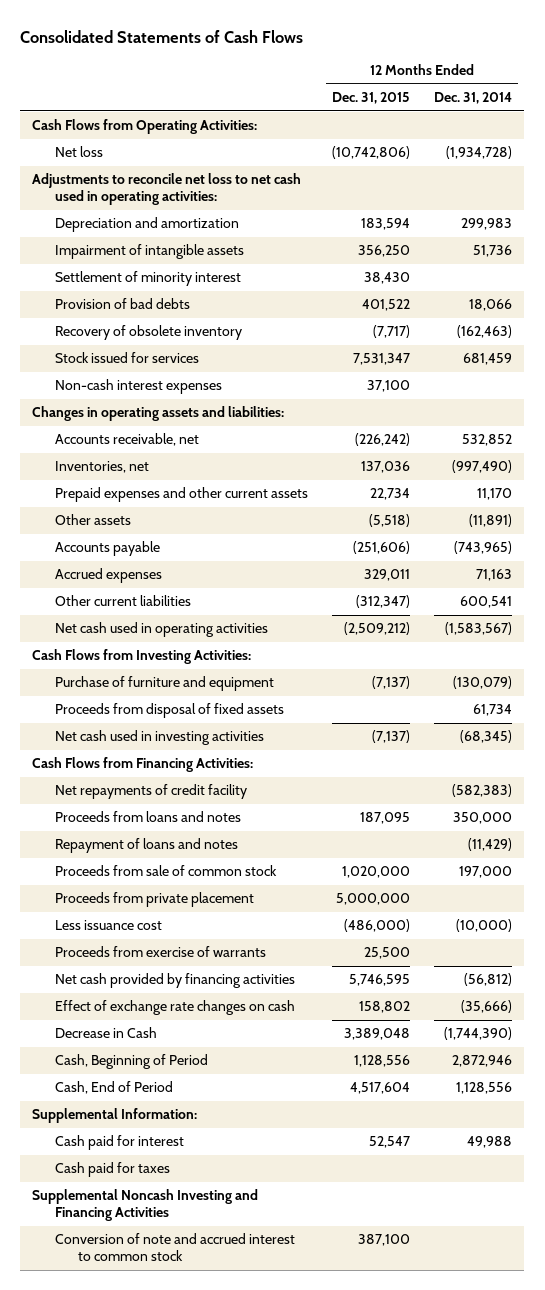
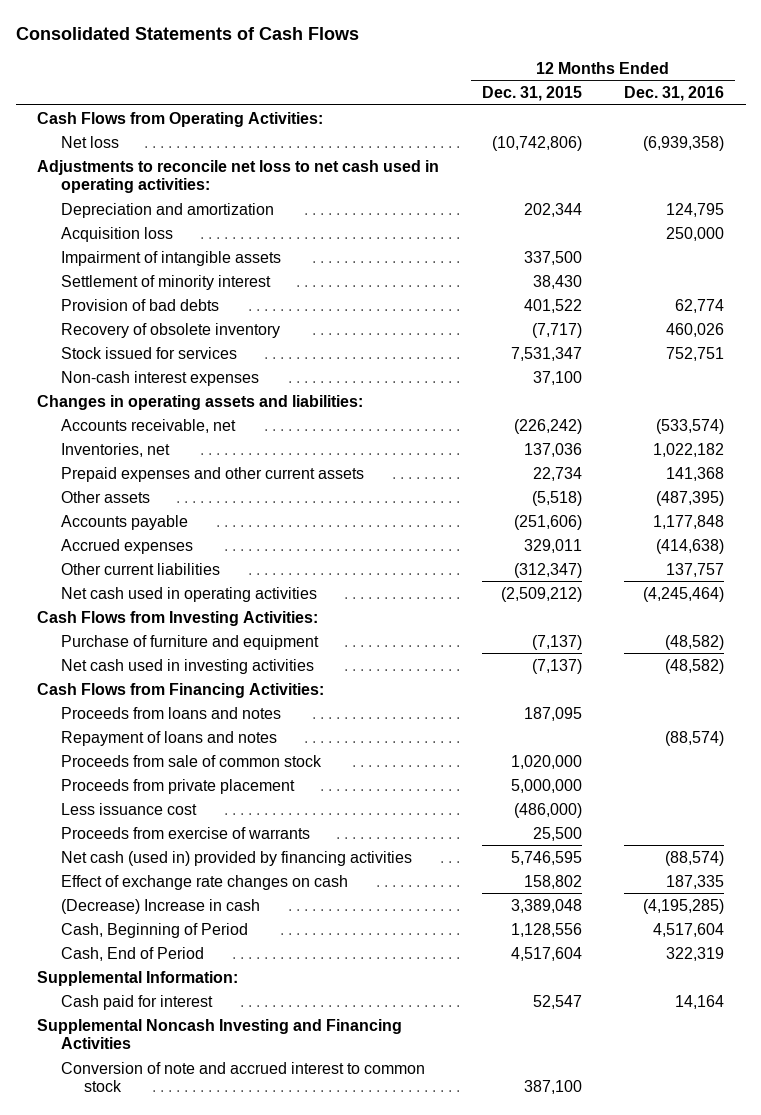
- | 12 Months Ended Dec. 31, 2015 | 12 Months Ended Dec. 31, 2014
+ | 12 Months Ended Dec. 31, 2015 | 12 Months Ended Dec. 31, 2016
- Depreciation and amortization | 183,594 | 299,983
- Impairment of intangible assets | 356,250 | 51,736
+ Depreciation and amortization | 202,344 | 124,795
+ Acquisition loss | | 250,000
+ Impairment of intangible assets | 337,500 |
- Proceeds from disposal of fixed assets | | 61,734
- Net repayments of credit facility | | (582,383)
- Net cash provided by financing activities | 5,746,595 | (56,812)
+ Net cash (used in) provided by financing activities | 5,746,595 | (88,574)
- Decrease in Cash | 3,389,048 | (1,744,390)
+ (Decrease) Increase in cash | 3,389,048 | (4,195,285)
- Cash paid for taxes

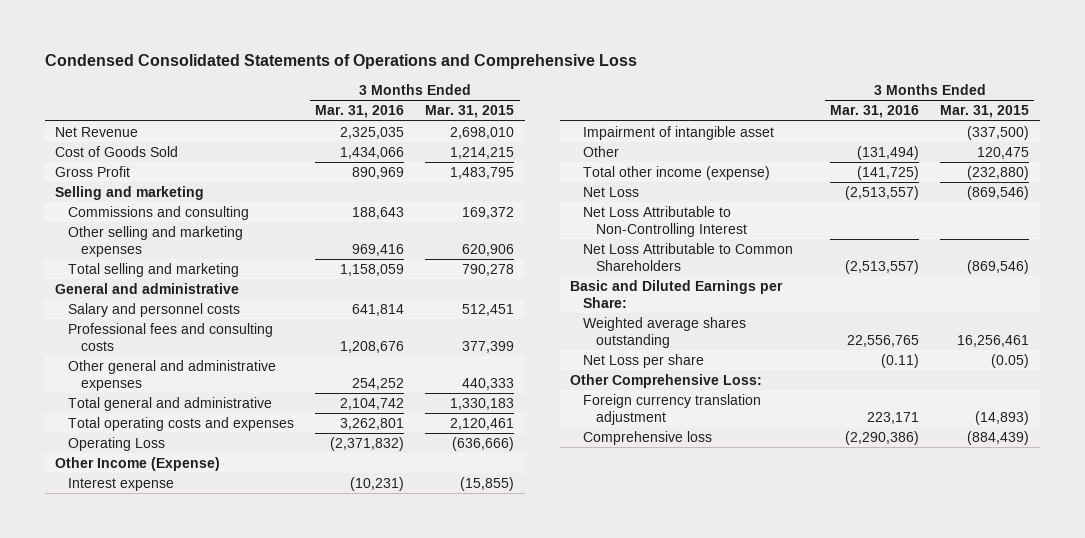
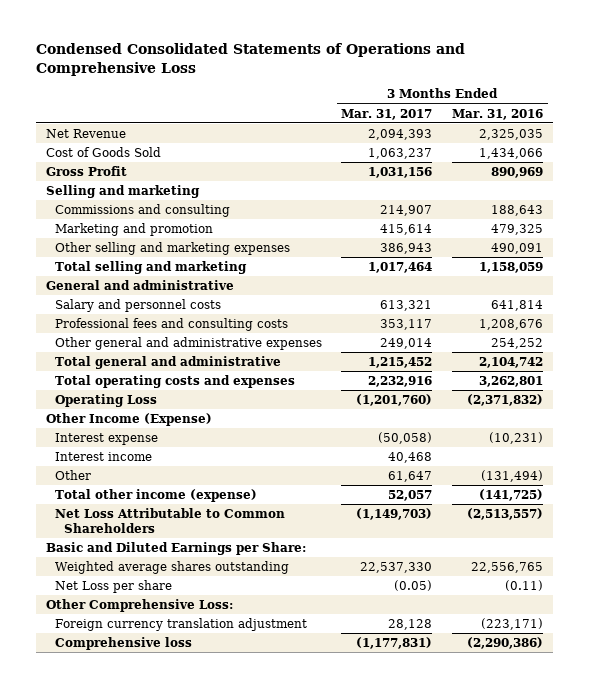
- | 3 Months Ended Mar. 31, 2016 | 3 Months Ended Mar. 31, 2015
+ | 3 Months Ended Mar. 31, 2017 | 3 Months Ended Mar. 31, 2016
- Other selling and marketing expenses | 969,416 | 620,906
+ Marketing and promotion | 415,614 | 479,325
+ Other selling and marketing expenses | 386,943 | 490,091
- Impairment of intangible asset | | (337,500)
+ Interest income | 40,468 |
- Net Loss | (2,513,557) | (869,546)
- Net Loss Attributable to Non-Controlling Interest
- Foreign currency translation adjustment | 223,171 | (14,893)
+ Foreign currency translation adjustment | 28,128 | (223,171)

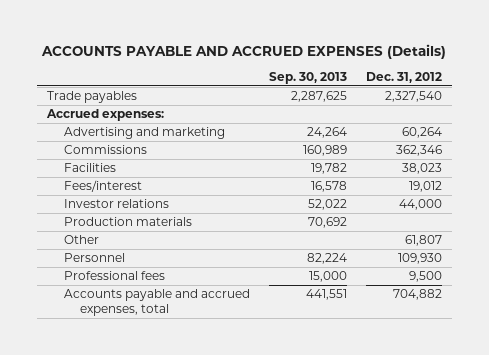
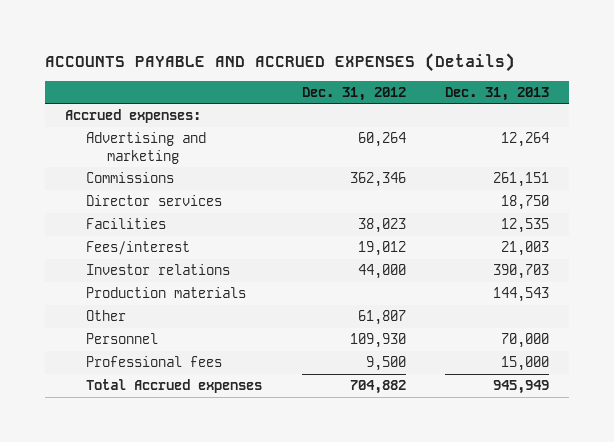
- | Sep. 30, 2013 | Dec. 31, 2012
+ | Dec. 31, 2012 | Dec. 31, 2013
- Trade payables | 2,287,625 | 2,327,540
+ Director services | | 18,750
- Accounts payable and accrued expenses, total | 441,551 | 704,882
+ Total Accrued expenses | 704,882 | 945,949

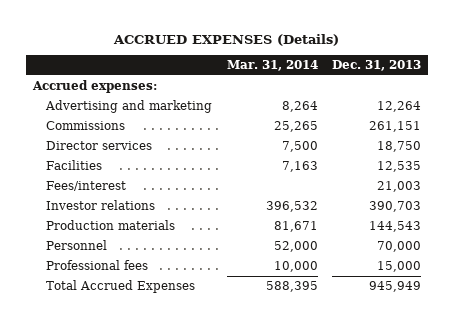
- ACCOUNTS PAYABLE AND ACCRUED EXPENSES (Details)
+ ACCRUED EXPENSES (Details)
- | Dec. 31, 2012 | Dec. 31, 2013
+ | Mar. 31, 2014 | Dec. 31, 2013
- Other | 61,807 |
- Total Accrued expenses | 704,882 | 945,949
+ Total Accrued Expenses | 588,395 | 945,949

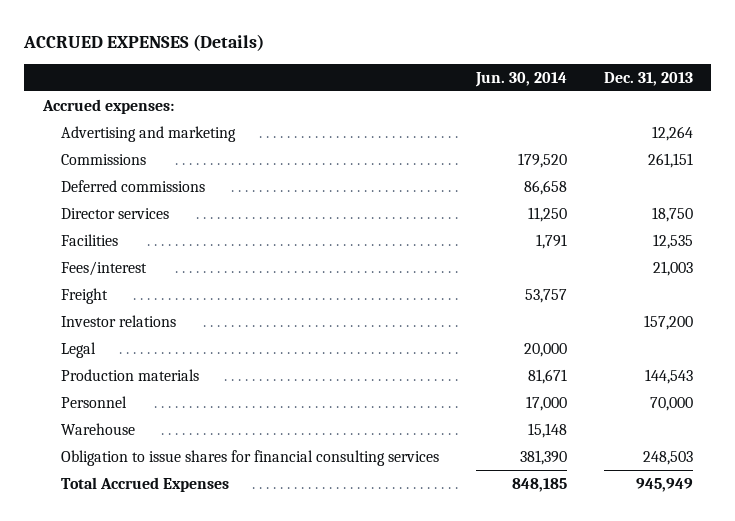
- | Mar. 31, 2014 | Dec. 31, 2013
+ | Jun. 30, 2014 | Dec. 31, 2013
+ Deferred commissions | 86,658 |
- Investor relations | 396,532 | 390,703
+ Freight | 53,757 |
+ Investor relations | | 157,200
+ Legal | 20,000 |
- Professional fees | 10,000 | 15,000
+ Warehouse | 15,148 |
+ Obligation to issue shares for financial consulting services | 381,390 | 248,503

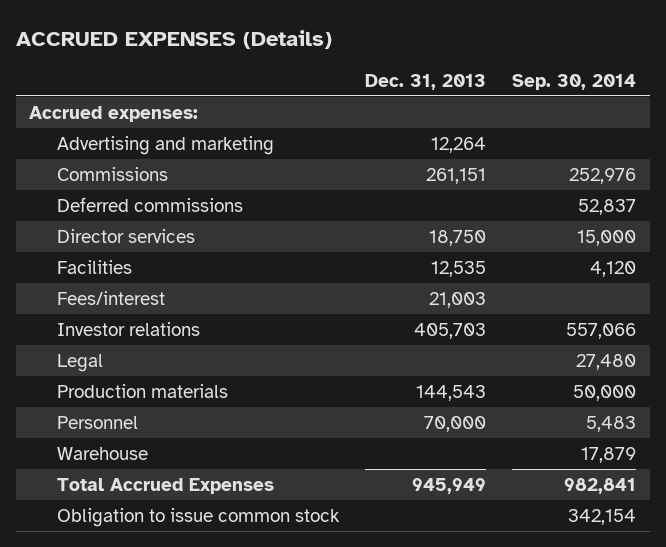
- | Jun. 30, 2014 | Dec. 31, 2013
+ | Dec. 31, 2013 | Sep. 30, 2014
- Freight | 53,757 |
- Investor relations | | 157,200
+ Investor relations | 405,703 | 557,066
- Obligation to issue shares for financial consulting services | 381,390 | 248,503
+ Obligation to issue common stock | | 342,154

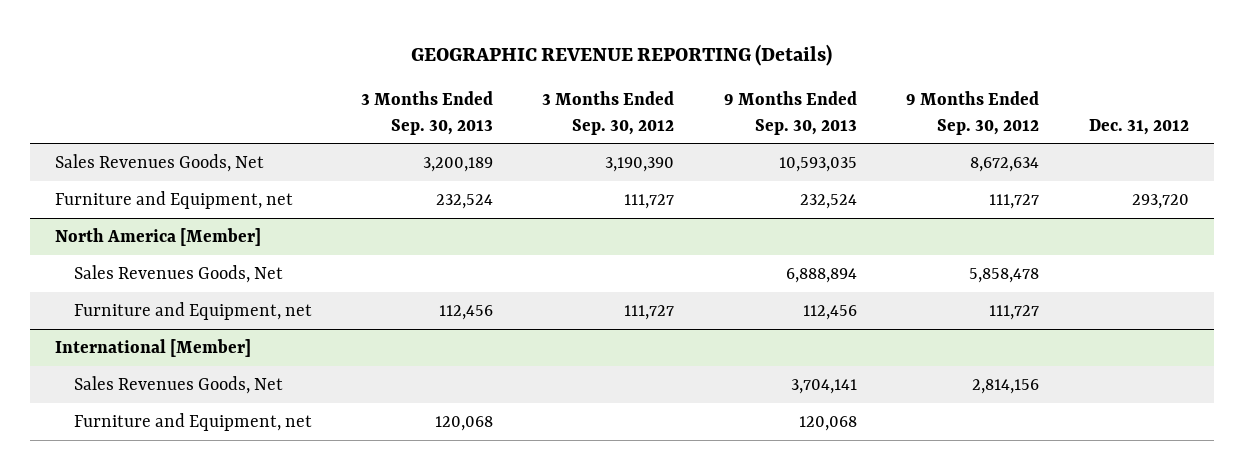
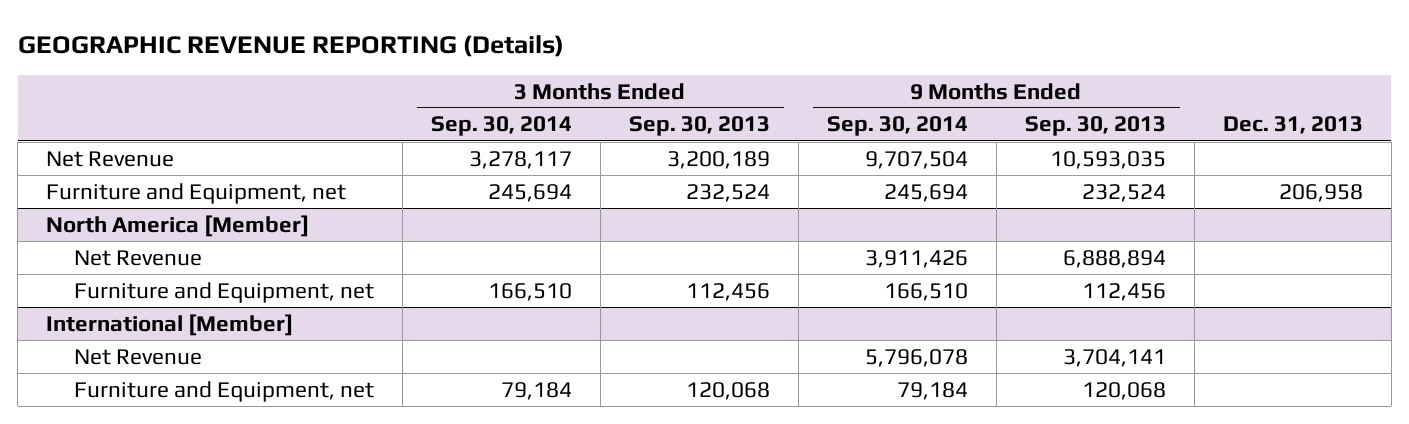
- | 3 Months Ended Sep. 30, 2013 | 3 Months Ended Sep. 30, 2012 | 9 Months Ended Sep. 30, 2013 | 9 Months Ended Sep. 30, 2012 | Dec. 31, 2012
+ | 3 Months Ended Sep. 30, 2014 | 3 Months Ended Sep. 30, 2013 | 9 Months Ended Sep. 30, 2014 | 9 Months Ended Sep. 30, 2013 | Dec. 31, 2013
- Sales Revenues Goods, Net | 3,200,189 | 3,190,390 | 10,593,035 | 8,672,634 |
+ Net Revenue | 3,278,117 | 3,200,189 | 9,707,504 | 10,593,035 |
@ North America [Member]
- Sales Revenues Goods, Net | | | 6,888,894 | 5,858,478 |
+ Net Revenue | | | 3,911,426 | 6,888,894 |
@ International [Member]
- Sales Revenues Goods, Net | | | 3,704,141 | 2,814,156 |
+ Net Revenue | | | 5,796,078 | 3,704,141 |

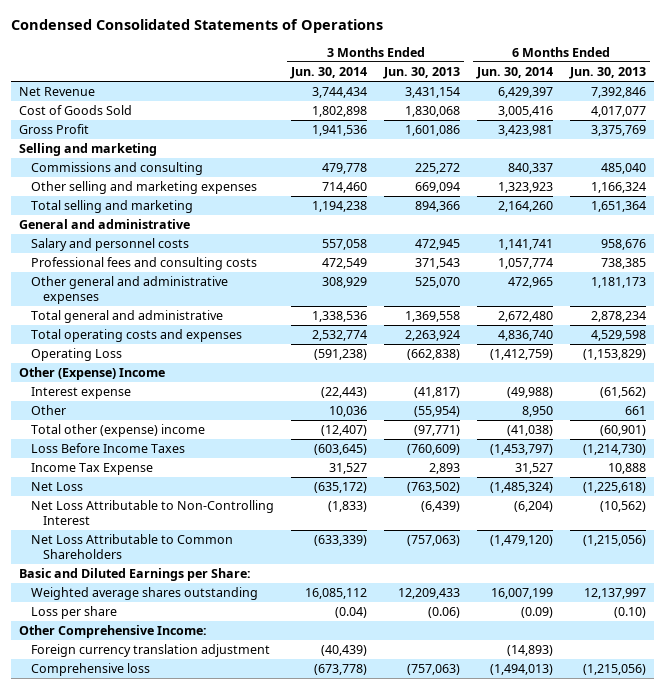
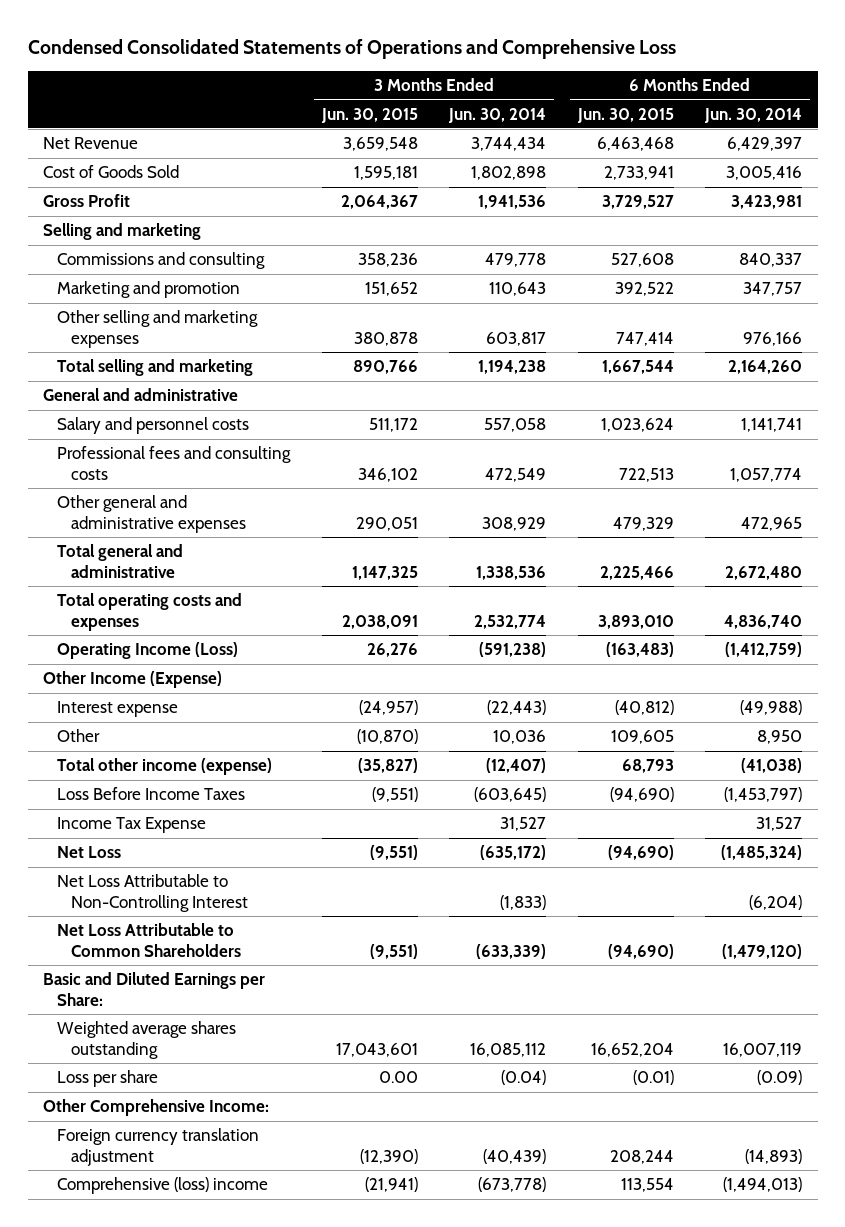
- Condensed Consolidated Statements of Operations
+ Condensed Consolidated Statements of Operations and Comprehensive Loss
- | 3 Months Ended Jun. 30, 2014 | 3 Months Ended Jun. 30, 2013 | 6 Months Ended Jun. 30, 2014 | 6 Months Ended Jun. 30, 2013
+ | 3 Months Ended Jun. 30, 2015 | 3 Months Ended Jun. 30, 2014 | 6 Months Ended Jun. 30, 2015 | 6 Months Ended Jun. 30, 2014
- Other selling and marketing expenses | 714,460 | 669,094 | 1,323,923 | 1,166,324
+ Marketing and promotion | 151,652 | 110,643 | 392,522 | 347,757
+ Other selling and marketing expenses | 380,878 | 603,817 | 747,414 | 976,166
- Operating Loss | (591,238) | (662,838) | (1,412,759) | (1,153,829)
- Other (Expense) Income
+ Operating Income (Loss) | 26,276 | (591,238) | (163,483) | (1,412,759)
+ Other Income (Expense)
- Total other (expense) income | (12,407) | (97,771) | (41,038) | (60,901)
+ Total other income (expense) | (35,827) | (12,407) | 68,793 | (41,038)
- Weighted average shares outstanding | 16,085,112 | 12,209,433 | 16,007,199 | 12,137,997
+ Weighted average shares outstanding | 17,043,601 | 16,085,112 | 16,652,204 | 16,007,119
- Comprehensive loss | (673,778) | (757,063) | (1,494,013) | (1,215,056)
+ Comprehensive (loss) income | (21,941) | (673,778) | 113,554 | (1,494,013)

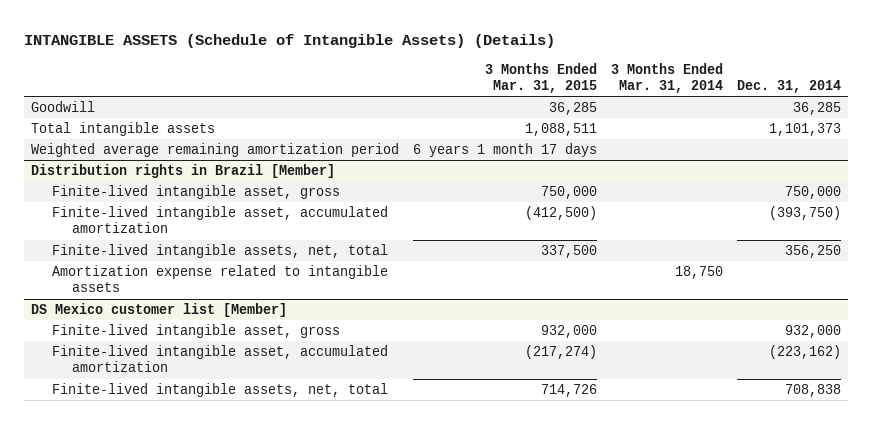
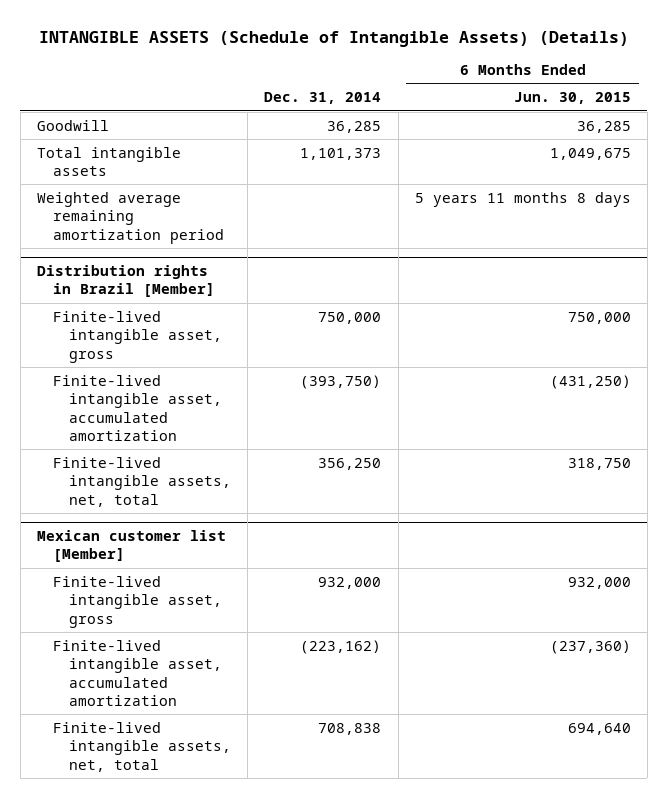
- | 3 Months Ended Mar. 31, 2015 | 3 Months Ended Mar. 31, 2014 | Dec. 31, 2014
+ | Dec. 31, 2014 | 6 Months Ended Jun. 30, 2015
@ Distribution rights in Brazil [Member]
- Amortization expense related to intangible assets | | 18,750 |
- DS Mexico customer list [Member]
+ Mexican customer list [Member]

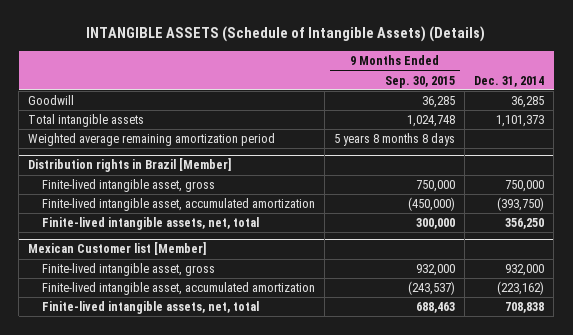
- | Dec. 31, 2014 | 6 Months Ended Jun. 30, 2015
+ | 9 Months Ended Sep. 30, 2015 | Dec. 31, 2014
- Mexican customer list [Member]
+ Mexican Customer list [Member]

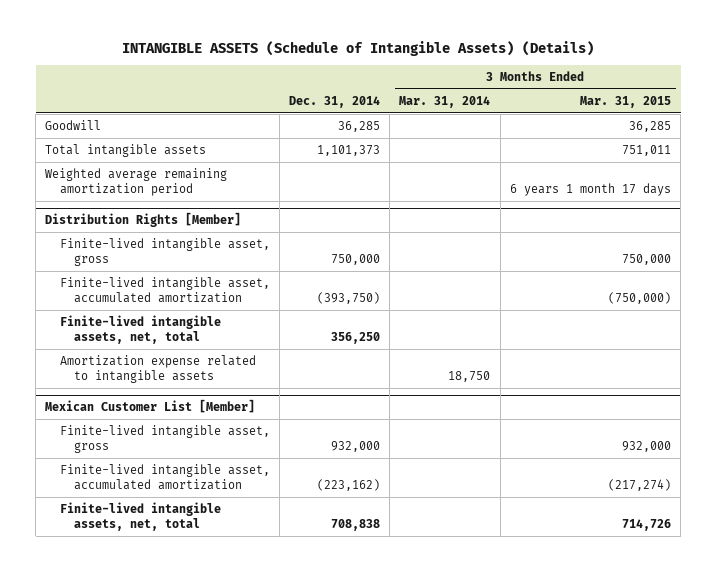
- | 9 Months Ended Sep. 30, 2015 | Dec. 31, 2014
+ | Dec. 31, 2014 | 3 Months Ended Mar. 31, 2014 | 3 Months Ended Mar. 31, 2015
- Distribution rights in Brazil [Member]
+ Distribution Rights [Member]
- Mexican Customer list [Member]
+ Amortization expense related to intangible assets | | 18,750 |
+ Mexican Customer List [Member]

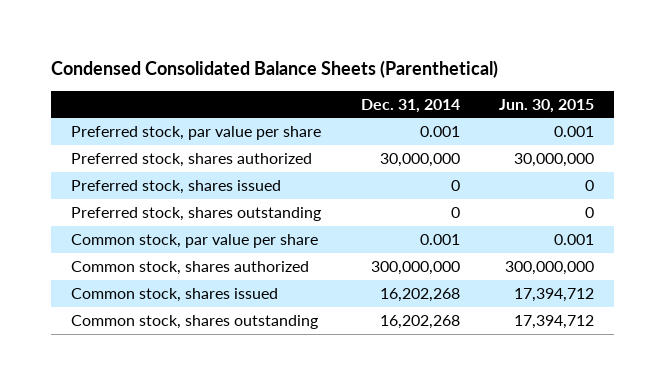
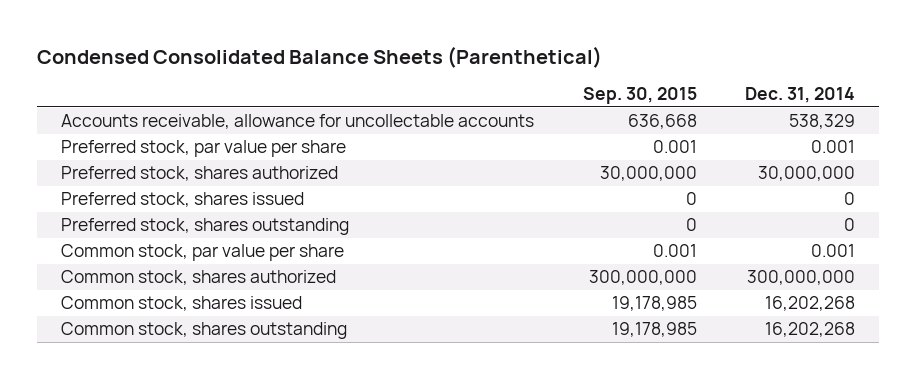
- | Dec. 31, 2014 | Jun. 30, 2015
+ | Sep. 30, 2015 | Dec. 31, 2014
+ Accounts receivable, allowance for uncollectable accounts | 636,668 | 538,329

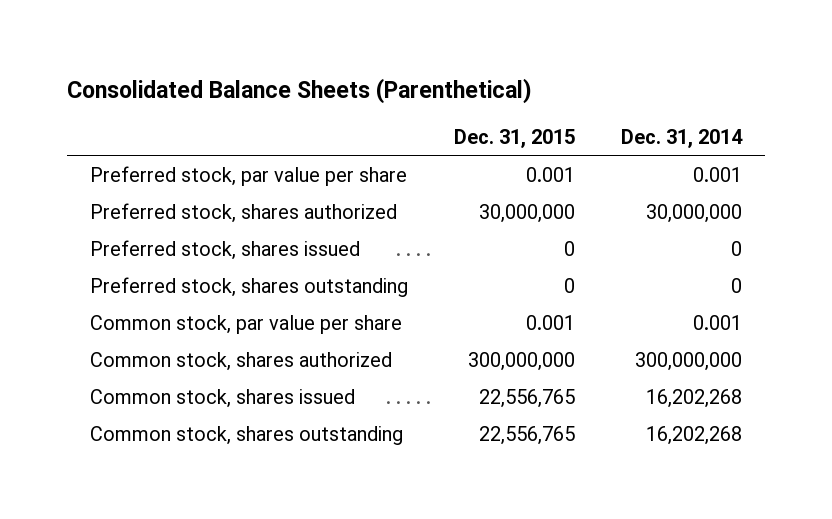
- Condensed Consolidated Balance Sheets (Parenthetical)
+ Consolidated Balance Sheets (Parenthetical)
- | Sep. 30, 2015 | Dec. 31, 2014
+ | Dec. 31, 2015 | Dec. 31, 2014
- Accounts receivable, allowance for uncollectable accounts | 636,668 | 538,329

